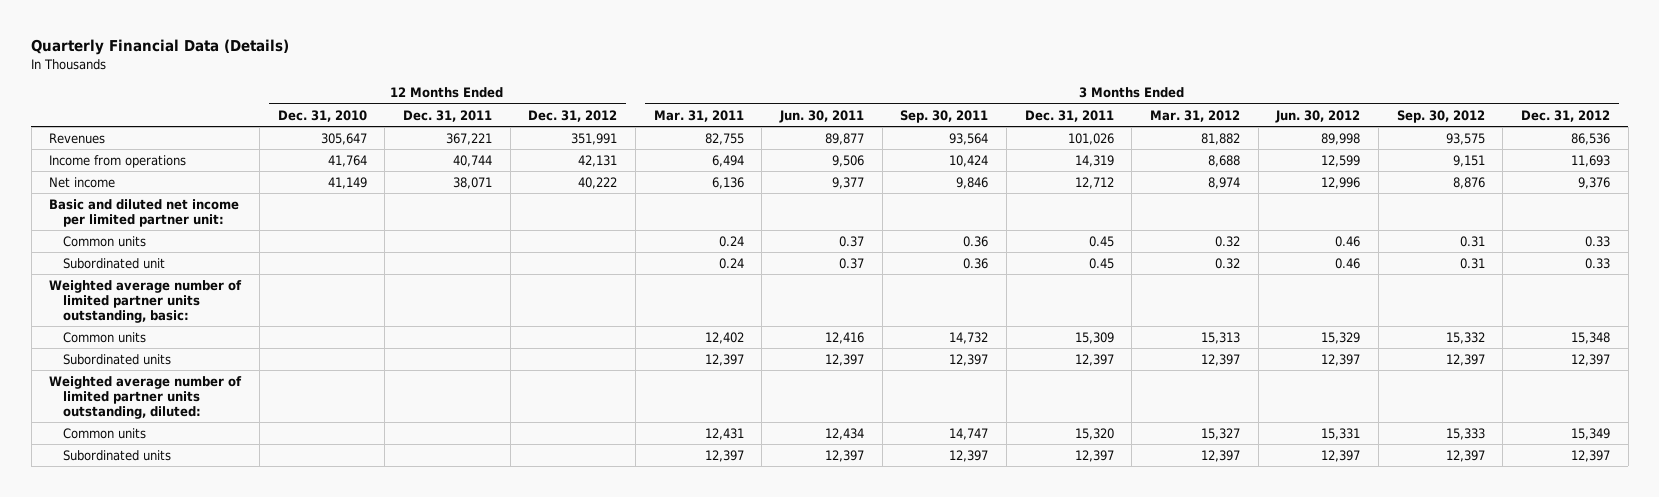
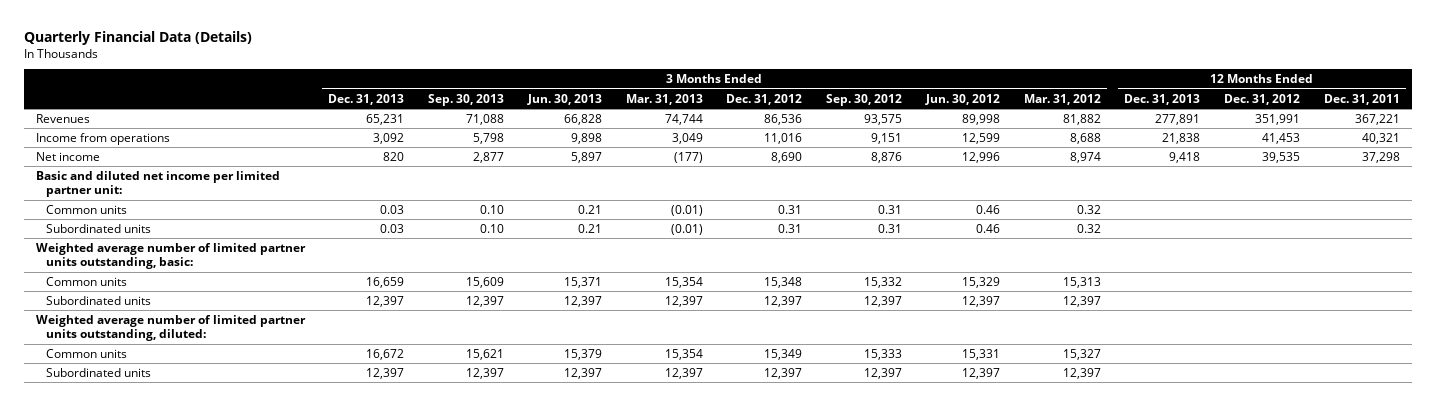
- | 12 Months Ended Dec. 31, 2010 | 12 Months Ended Dec. 31, 2011 | 12 Months Ended Dec. 31, 2012 | 3 Months Ended Mar. 31, 2011 | 3 Months Ended Jun. 30, 2011 | 3 Months Ended Sep. 30, 2011 | 3 Months Ended Dec. 31, 2011 | 3 Months Ended Mar. 31, 2012 | 3 Months Ended Jun. 30, 2012 | 3 Months Ended Sep. 30, 2012 | 3 Months Ended Dec. 31, 2012
+ | 3 Months Ended Dec. 31, 2013 | 3 Months Ended Sep. 30, 2013 | 3 Months Ended Jun. 30, 2013 | 3 Months Ended Mar. 31, 2013 | 3 Months Ended Dec. 31, 2012 | 3 Months Ended Sep. 30, 2012 | 3 Months Ended Jun. 30, 2012 | 3 Months Ended Mar. 31, 2012 | 12 Months Ended Dec. 31, 2013 | 12 Months Ended Dec. 31, 2012 | 12 Months Ended Dec. 31, 2011
- Income from operations | 41,764 | 40,744 | 42,131 | 6,494 | 9,506 | 10,424 | 14,319 | 8,688 | 12,599 | 9,151 | 11,693
- Net income | 41,149 | 38,071 | 40,222 | 6,136 | 9,377 | 9,846 | 12,712 | 8,974 | 12,996 | 8,876 | 9,376
+ Income from operations | 3,092 | 5,798 | 9,898 | 3,049 | 11,016 | 9,151 | 12,599 | 8,688 | 21,838 | 41,453 | 40,321
+ Net income | 820 | 2,877 | 5,897 | (177) | 8,690 | 8,876 | 12,996 | 8,974 | 9,418 | 39,535 | 37,298
- Common units | | | | 0.24 | 0.37 | 0.36 | 0.45 | 0.32 | 0.46 | 0.31 | 0.33
- Subordinated unit | | | | 0.24 | 0.37 | 0.36 | 0.45 | 0.32 | 0.46 | 0.31 | 0.33
+ Common units | 0.03 | 0.10 | 0.21 | (0.01) | 0.31 | 0.31 | 0.46 | 0.32 | | |
+ Subordinated units | 0.03 | 0.10 | 0.21 | (0.01) | 0.31 | 0.31 | 0.46 | 0.32 | | |

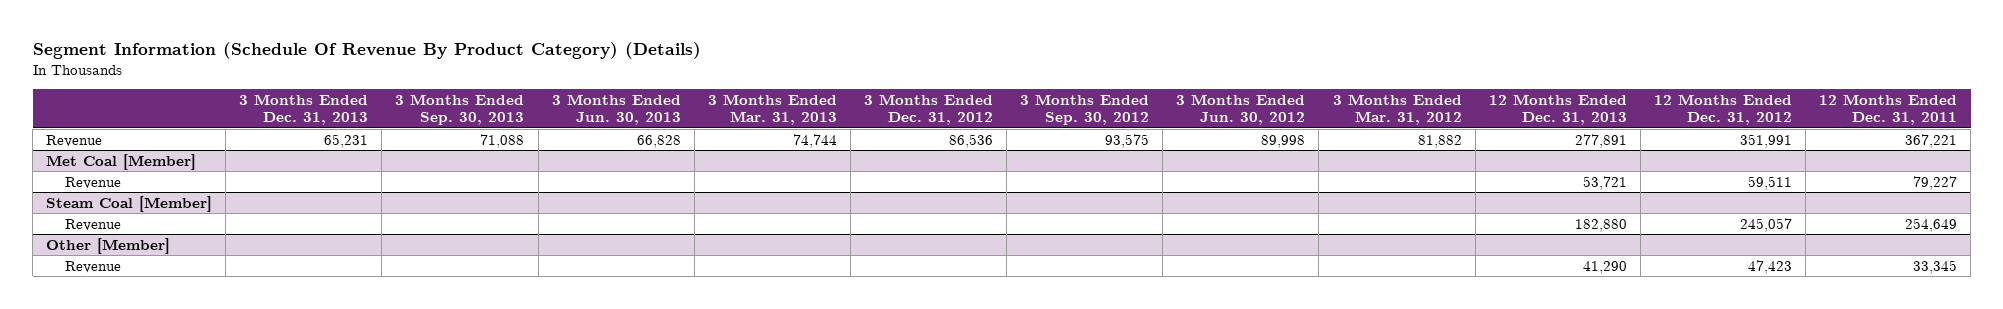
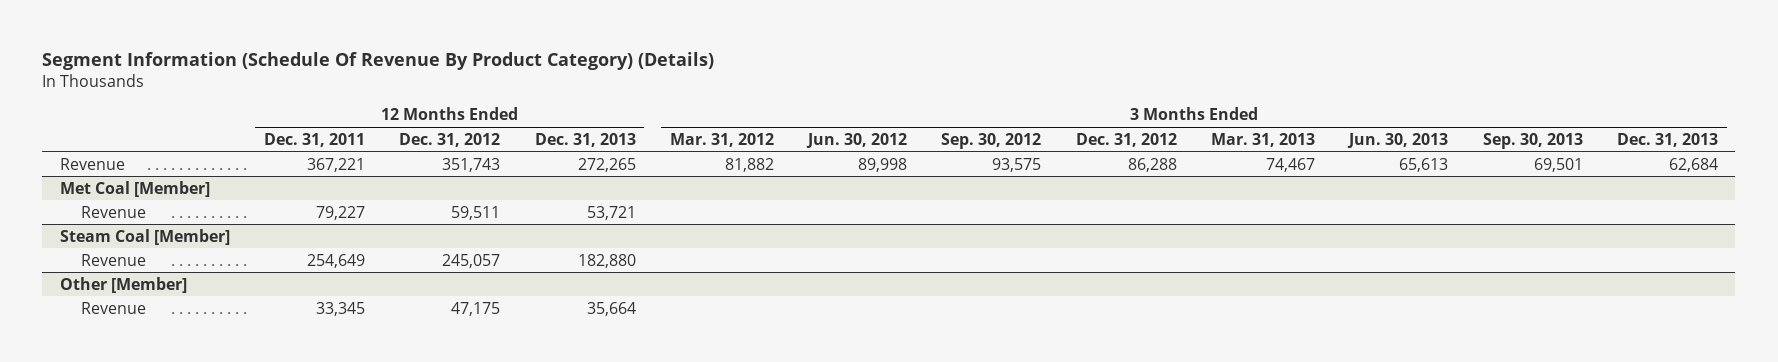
- | 3 Months Ended Dec. 31, 2013 | 3 Months Ended Sep. 30, 2013 | 3 Months Ended Jun. 30, 2013 | 3 Months Ended Mar. 31, 2013 | 3 Months Ended Dec. 31, 2012 | 3 Months Ended Sep. 30, 2012 | 3 Months Ended Jun. 30, 2012 | 3 Months Ended Mar. 31, 2012 | 12 Months Ended Dec. 31, 2013 | 12 Months Ended Dec. 31, 2012 | 12 Months Ended Dec. 31, 2011
+ | 12 Months Ended Dec. 31, 2011 | 12 Months Ended Dec. 31, 2012 | 12 Months Ended Dec. 31, 2013 | 3 Months Ended Mar. 31, 2012 | 3 Months Ended Jun. 30, 2012 | 3 Months Ended Sep. 30, 2012 | 3 Months Ended Dec. 31, 2012 | 3 Months Ended Mar. 31, 2013 | 3 Months Ended Jun. 30, 2013 | 3 Months Ended Sep. 30, 2013 | 3 Months Ended Dec. 31, 2013
- Revenue | 65,231 | 71,088 | 66,828 | 74,744 | 86,536 | 93,575 | 89,998 | 81,882 | 277,891 | 351,991 | 367,221
+ Revenue | 367,221 | 351,743 | 272,265 | 81,882 | 89,998 | 93,575 | 86,288 | 74,467 | 65,613 | 69,501 | 62,684
@ Other [Member]
- Revenue | | | | | | | | | 41,290 | 47,423 | 33,345
+ Revenue | 33,345 | 47,175 | 35,664 | | | | | | | |

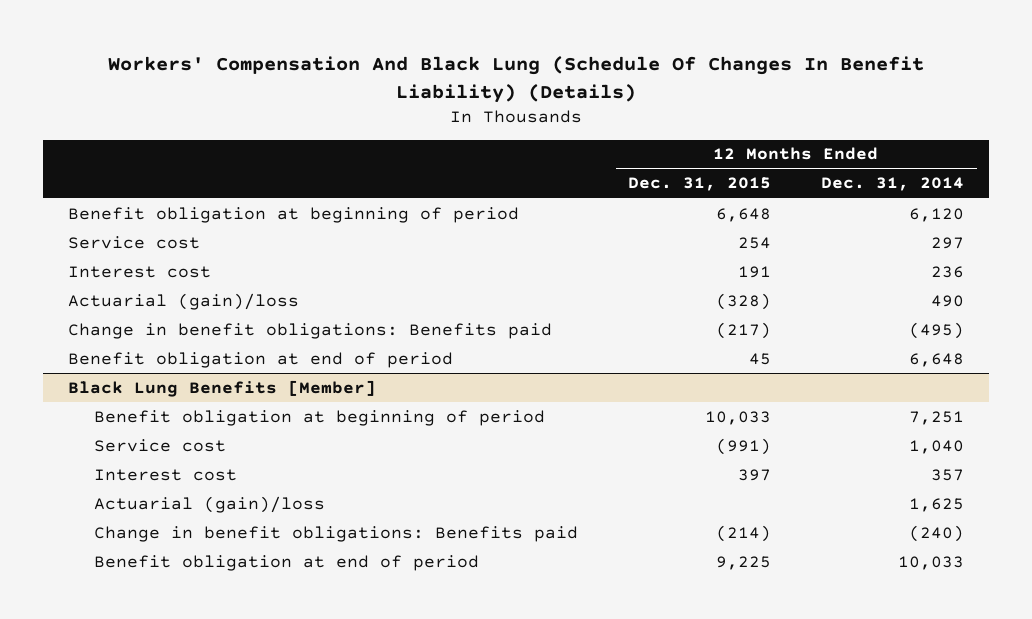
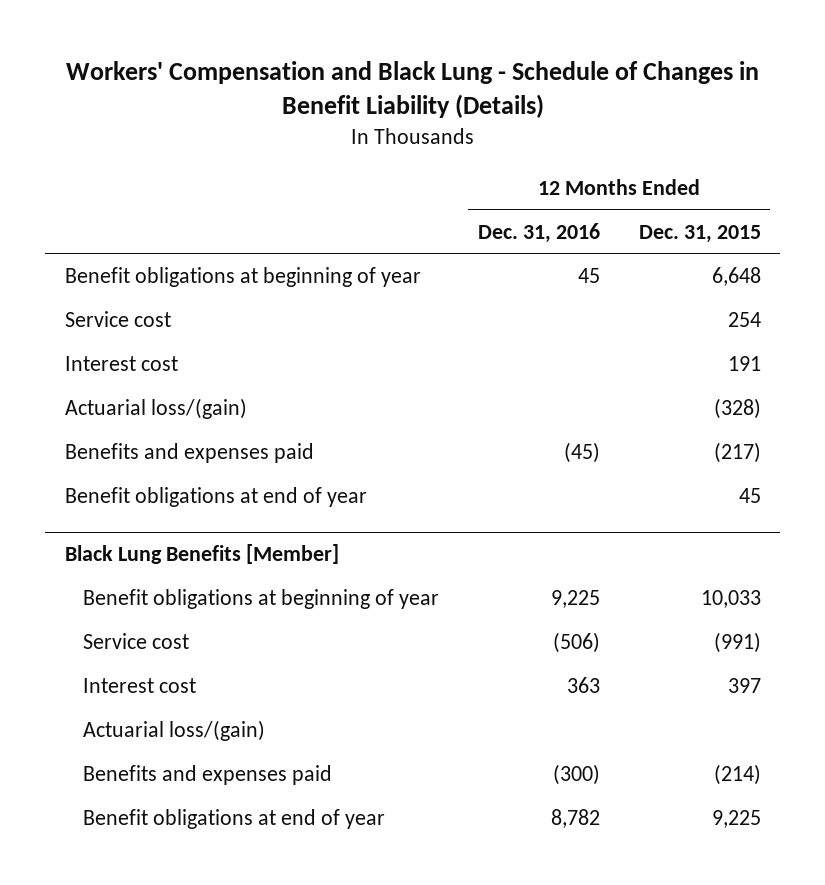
- Workers' Compensation And Black Lung (Schedule Of Changes In Benefit Liability) (Details)
+ Workers' Compensation and Black Lung - Schedule of Changes in Benefit Liability (Details)
- | 12 Months Ended Dec. 31, 2015 | 12 Months Ended Dec. 31, 2014
+ | 12 Months Ended Dec. 31, 2016 | 12 Months Ended Dec. 31, 2015
- Benefit obligation at beginning of period | 6,648 | 6,120
+ Benefit obligations at beginning of year | 45 | 6,648
- Actuarial (gain)/loss | (328) | 490
- Change in benefit obligations: Benefits paid | (217) | (495)
- Benefit obligation at end of period | 45 | 6,648
+ Actuarial loss/(gain) | | (328)
+ Benefits and expenses paid | (45) | (217)
+ Benefit obligations at end of year | | 45
@ Black Lung Benefits [Member]
- Benefit obligation at beginning of period | 10,033 | 7,251
+ Benefit obligations at beginning of year | 9,225 | 10,033
- Actuarial (gain)/loss | | 1,625
- Change in benefit obligations: Benefits paid | (214) | (240)
- Benefit obligation at end of period | 9,225 | 10,033
+ Actuarial loss/(gain)
+ Benefits and expenses paid | (300) | (214)
+ Benefit obligations at end of year | 8,782 | 9,225

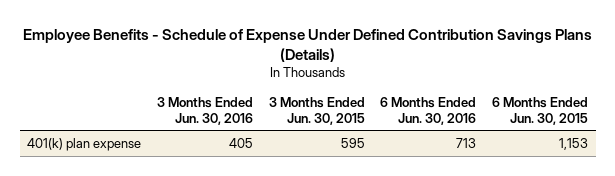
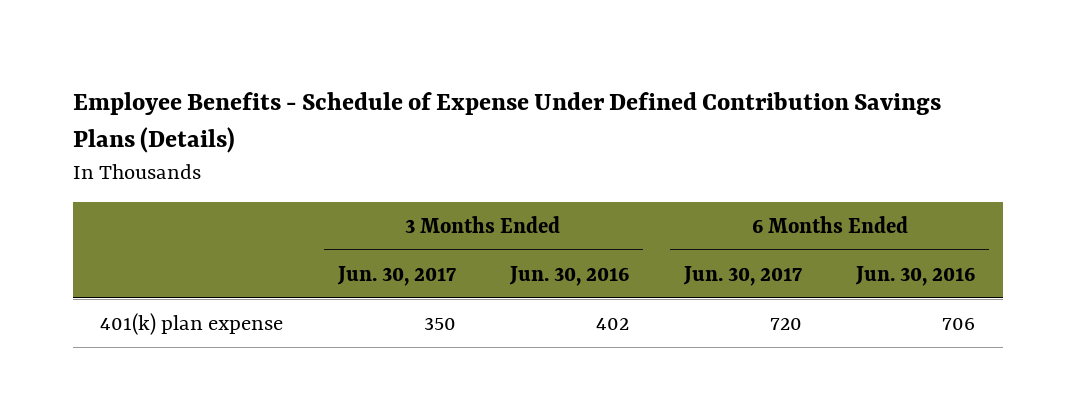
- | 3 Months Ended Jun. 30, 2016 | 3 Months Ended Jun. 30, 2015 | 6 Months Ended Jun. 30, 2016 | 6 Months Ended Jun. 30, 2015
+ | 3 Months Ended Jun. 30, 2017 | 3 Months Ended Jun. 30, 2016 | 6 Months Ended Jun. 30, 2017 | 6 Months Ended Jun. 30, 2016
- 401(k) plan expense | 405 | 595 | 713 | 1,153
+ 401(k) plan expense | 350 | 402 | 720 | 706

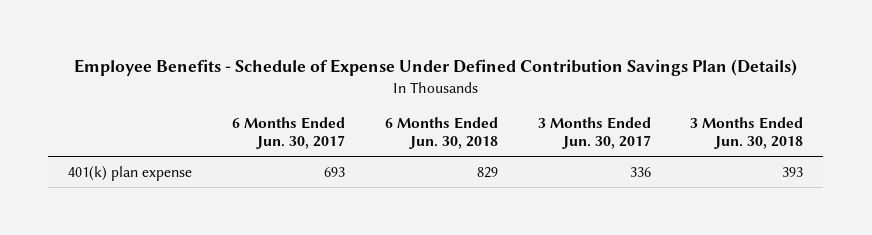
- Employee Benefits - Schedule of Expense Under Defined Contribution Savings Plans (Details)
+ Employee Benefits - Schedule of Expense Under Defined Contribution Savings Plan (Details)
- | 3 Months Ended Jun. 30, 2017 | 3 Months Ended Jun. 30, 2016 | 6 Months Ended Jun. 30, 2017 | 6 Months Ended Jun. 30, 2016
+ | 6 Months Ended Jun. 30, 2017 | 6 Months Ended Jun. 30, 2018 | 3 Months Ended Jun. 30, 2017 | 3 Months Ended Jun. 30, 2018
- 401(k) plan expense | 350 | 402 | 720 | 706
+ 401(k) plan expense | 693 | 829 | 336 | 393

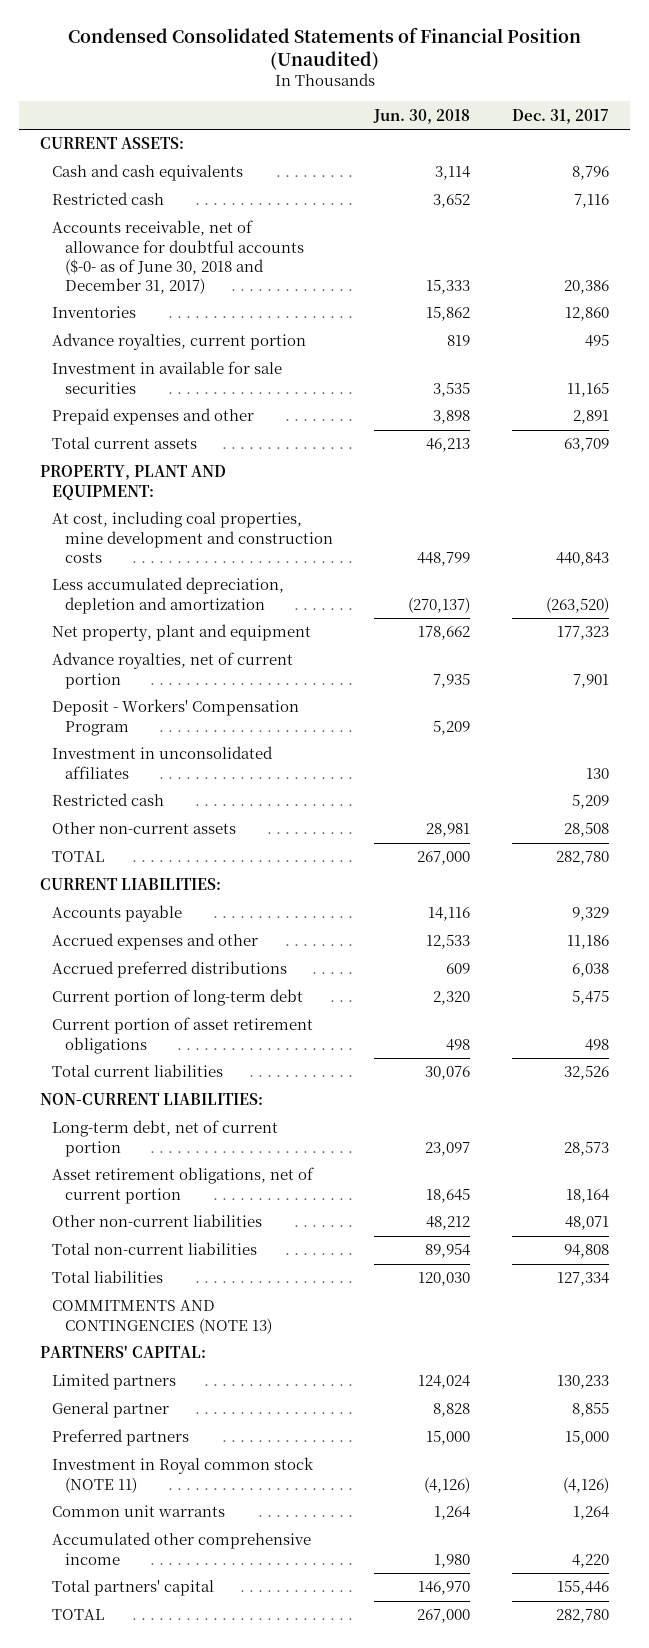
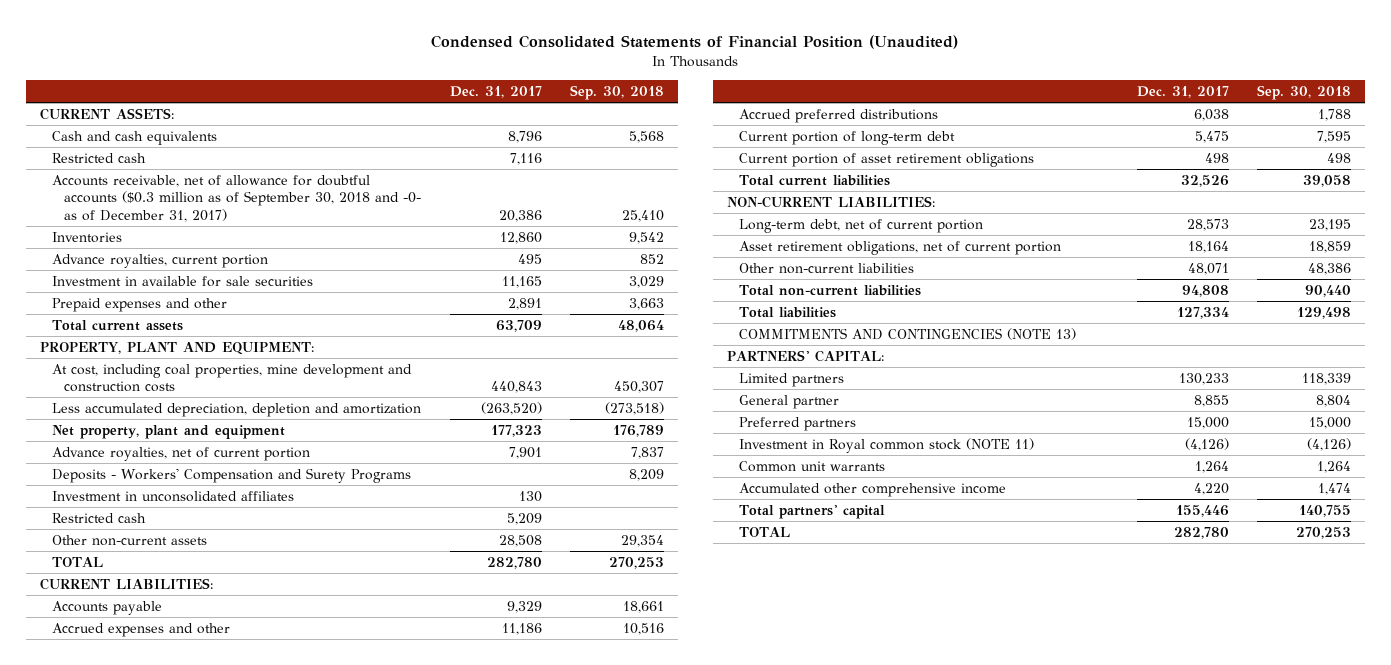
- | Jun. 30, 2018 | Dec. 31, 2017
+ | Dec. 31, 2017 | Sep. 30, 2018
- Accounts receivable, net of allowance for doubtful accounts ($-0- as of June 30, 2018 and December 31, 2017) | 15,333 | 20,386
+ Accounts receivable, net of allowance for doubtful accounts ($0.3 million as of September 30, 2018 and -0- as of December 31, 2017) | 20,386 | 25,410
- Deposit - Workers' Compensation Program | 5,209 |
+ Deposits - Workers' Compensation and Surety Programs | | 8,209

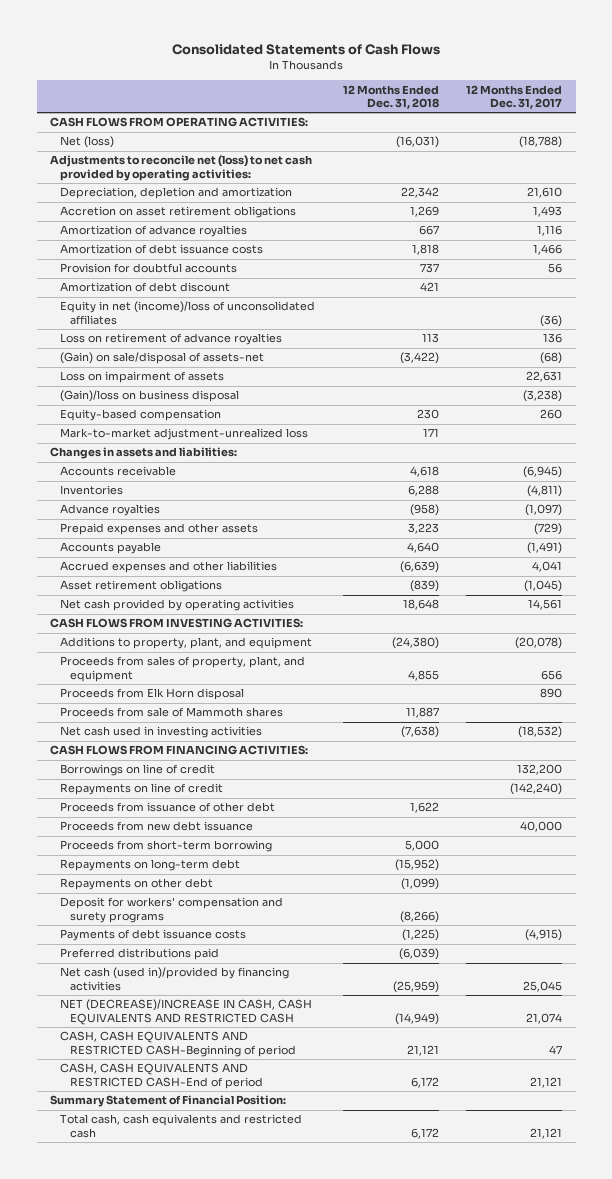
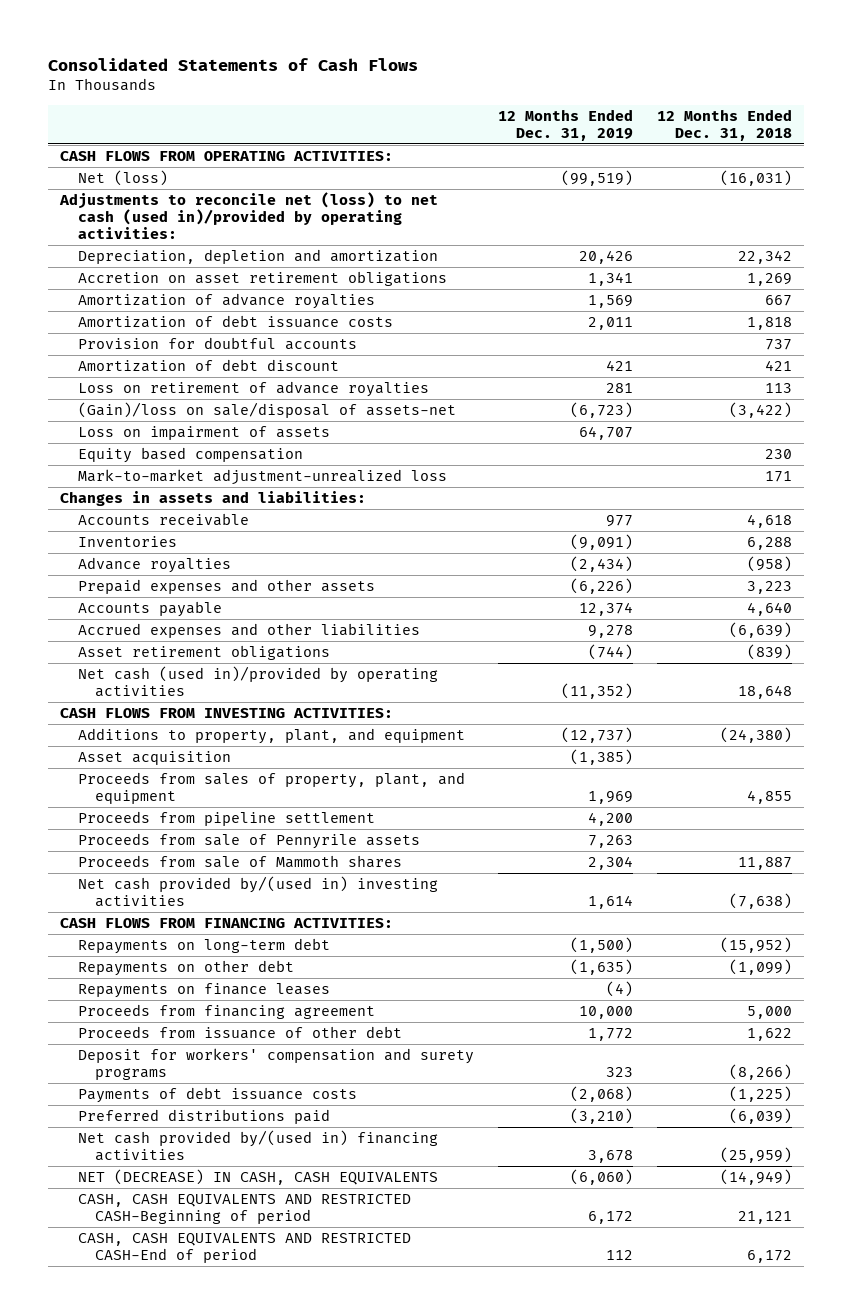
- | 12 Months Ended Dec. 31, 2018 | 12 Months Ended Dec. 31, 2017
+ | 12 Months Ended Dec. 31, 2019 | 12 Months Ended Dec. 31, 2018
- Adjustments to reconcile net (loss) to net cash provided by operating activities:
+ Adjustments to reconcile net (loss) to net cash (used in)/provided by operating activities:
- Equity in net (income)/loss of unconsolidated affiliates | | (36)
- (Gain) on sale/disposal of assets-net | (3,422) | (68)
+ (Gain)/loss on sale/disposal of assets-net | (6,723) | (3,422)
- (Gain)/loss on business disposal | | (3,238)
- Equity-based compensation | 230 | 260
+ Equity based compensation | | 230
- Net cash provided by operating activities | 18,648 | 14,561
+ Net cash (used in)/provided by operating activities | (11,352) | 18,648
+ Asset acquisition | (1,385) |
- Proceeds from Elk Horn disposal | | 890
+ Proceeds from pipeline settlement | 4,200 |
+ Proceeds from sale of Pennyrile assets | 7,263 |
- Net cash used in investing activities | (7,638) | (18,532)
+ Net cash provided by/(used in) investing activities | 1,614 | (7,638)
- Borrowings on line of credit | | 132,200
- Repayments on line of credit | | (142,240)
- Proceeds from new debt issuance | | 40,000
- Proceeds from short-term borrowing | 5,000 |
+ Repayments on finance leases | (4) |
+ Proceeds from financing agreement | 10,000 | 5,000
moved down: Proceeds from issuance of other debt | 1,772 | 1,622
- Net cash (used in)/provided by financing activities | (25,959) | 25,045
- NET (DECREASE)/INCREASE IN CASH, CASH EQUIVALENTS AND RESTRICTED CASH | (14,949) | 21,074
+ Net cash provided by/(used in) financing activities | 3,678 | (25,959)
+ NET (DECREASE) IN CASH, CASH EQUIVALENTS | (6,060) | (14,949)
- Summary Statement of Financial Position:
- Total cash, cash equivalents and restricted cash | 6,172 | 21,121

